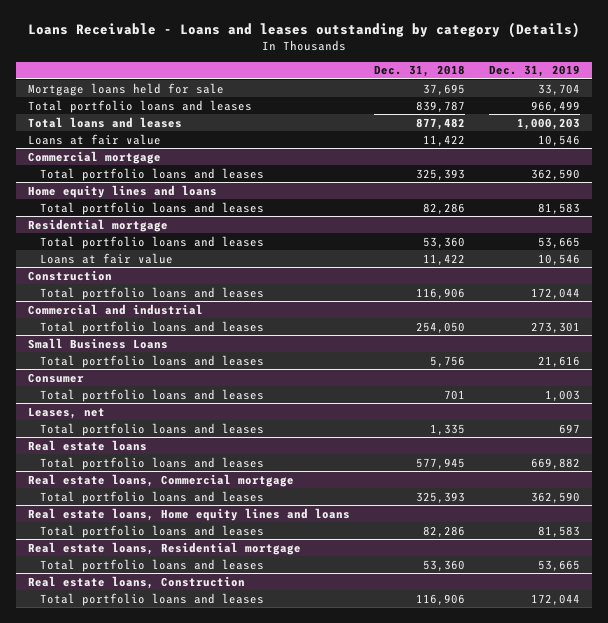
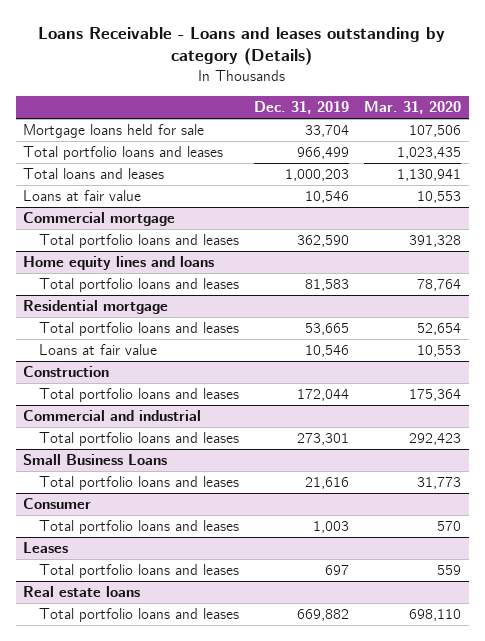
- | Dec. 31, 2018 | Dec. 31, 2019
+ | Dec. 31, 2019 | Mar. 31, 2020
- Leases, net
+ Leases
- Real estate loans, Commercial mortgage
- Total portfolio loans and leases | 325,393 | 362,590
- Real estate loans, Home equity lines and loans
- Total portfolio loans and leases | 82,286 | 81,583
- Real estate loans, Residential mortgage
- Total portfolio loans and leases | 53,360 | 53,665
- Real estate loans, Construction
- Total portfolio loans and leases | 116,906 | 172,044

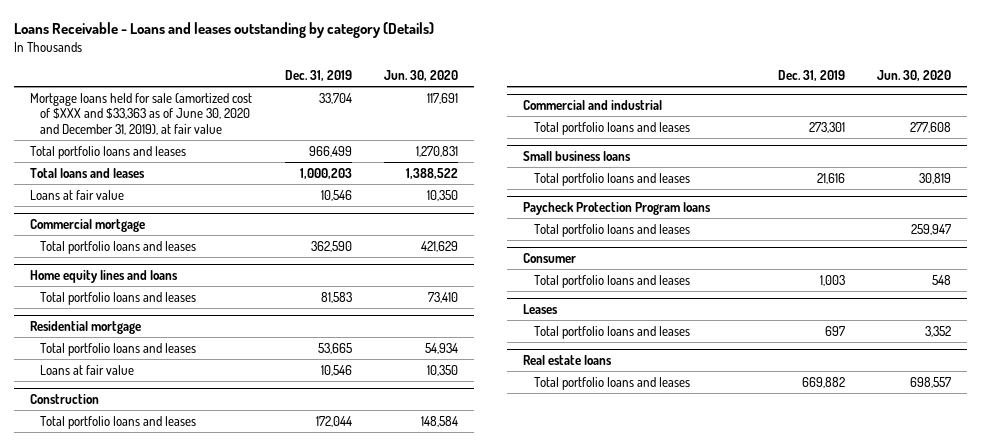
- | Dec. 31, 2019 | Mar. 31, 2020
+ | Dec. 31, 2019 | Jun. 30, 2020
- Mortgage loans held for sale | 33,704 | 107,506
+ Mortgage loans held for sale (amortized cost of $XXX and $33,363 as of June 30, 2020 and December 31, 2019), at fair value | 33,704 | 117,691
- Small Business Loans
+ Small business loans
+ Paycheck Protection Program loans
+ Total portfolio loans and leases | | 259,947

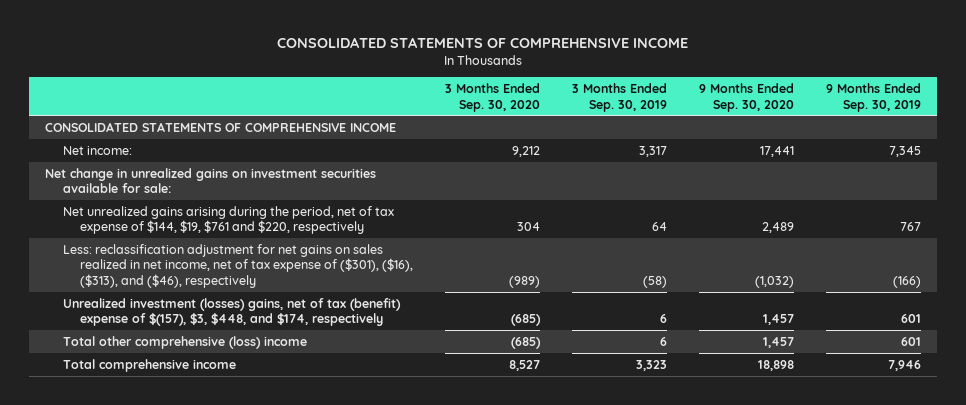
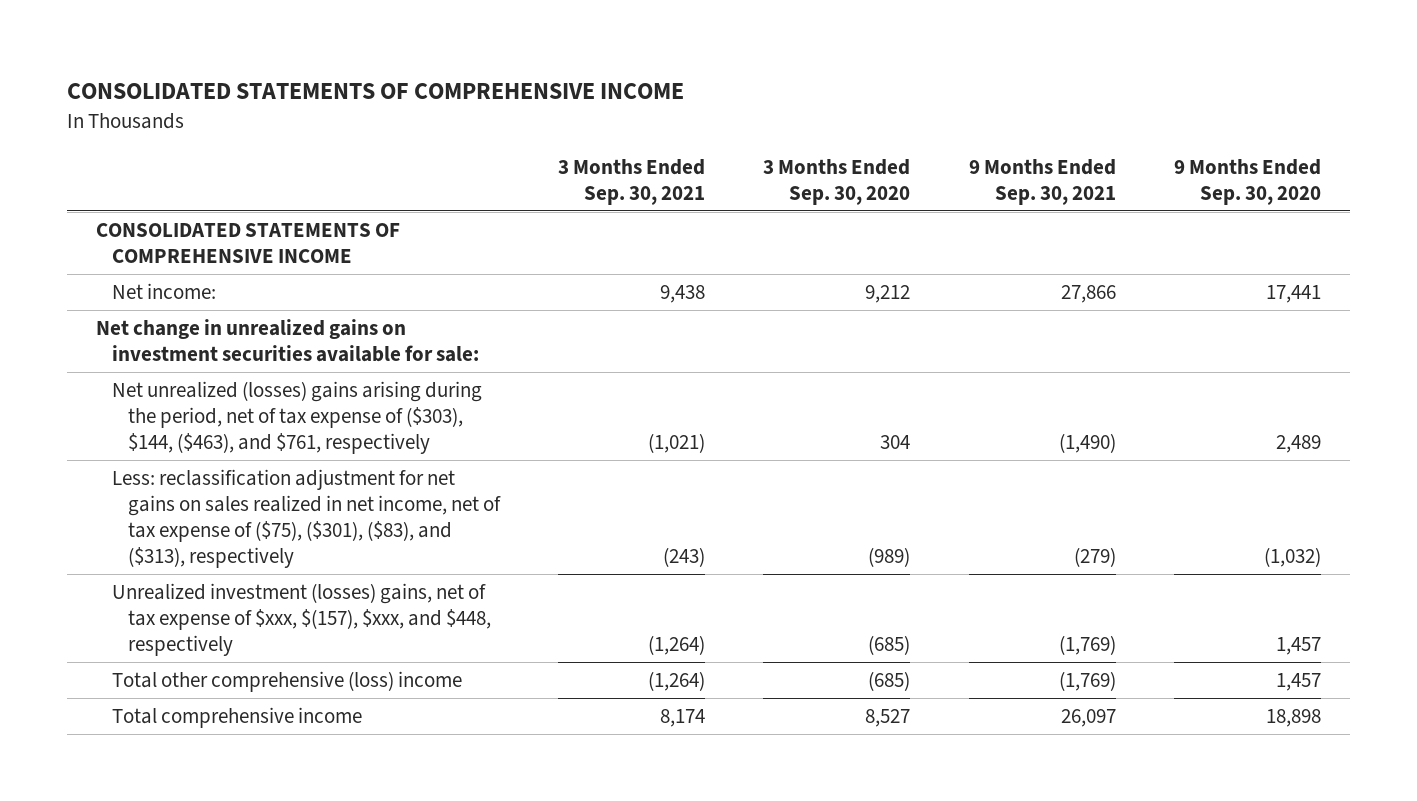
- | 3 Months Ended Sep. 30, 2020 | 3 Months Ended Sep. 30, 2019 | 9 Months Ended Sep. 30, 2020 | 9 Months Ended Sep. 30, 2019
+ | 3 Months Ended Sep. 30, 2021 | 3 Months Ended Sep. 30, 2020 | 9 Months Ended Sep. 30, 2021 | 9 Months Ended Sep. 30, 2020
- Net unrealized gains arising during the period, net of tax expense of $144, $19, $761 and $220, respectively | 304 | 64 | 2,489 | 767
- Less: reclassification adjustment for net gains on sales realized in net income, net of tax expense of ($301), ($16), ($313), and ($46), respectively | (989) | (58) | (1,032) | (166)
- Unrealized investment (losses) gains, net of tax (benefit) expense of $(157), $3, $448, and $174, respectively | (685) | 6 | 1,457 | 601
+ Net unrealized (losses) gains arising during the period, net of tax expense of ($303), $144, ($463), and $761, respectively | (1,021) | 304 | (1,490) | 2,489
+ Less: reclassification adjustment for net gains on sales realized in net income, net of tax expense of ($75), ($301), ($83), and ($313), respectively | (243) | (989) | (279) | (1,032)
+ Unrealized investment (losses) gains, net of tax expense of $xxx, $(157), $xxx, and $448, respectively | (1,264) | (685) | (1,769) | 1,457

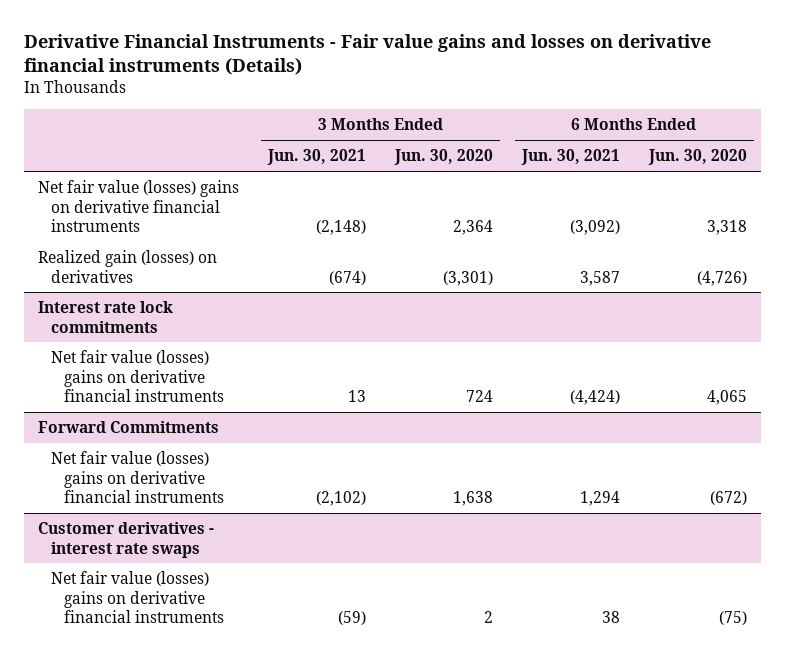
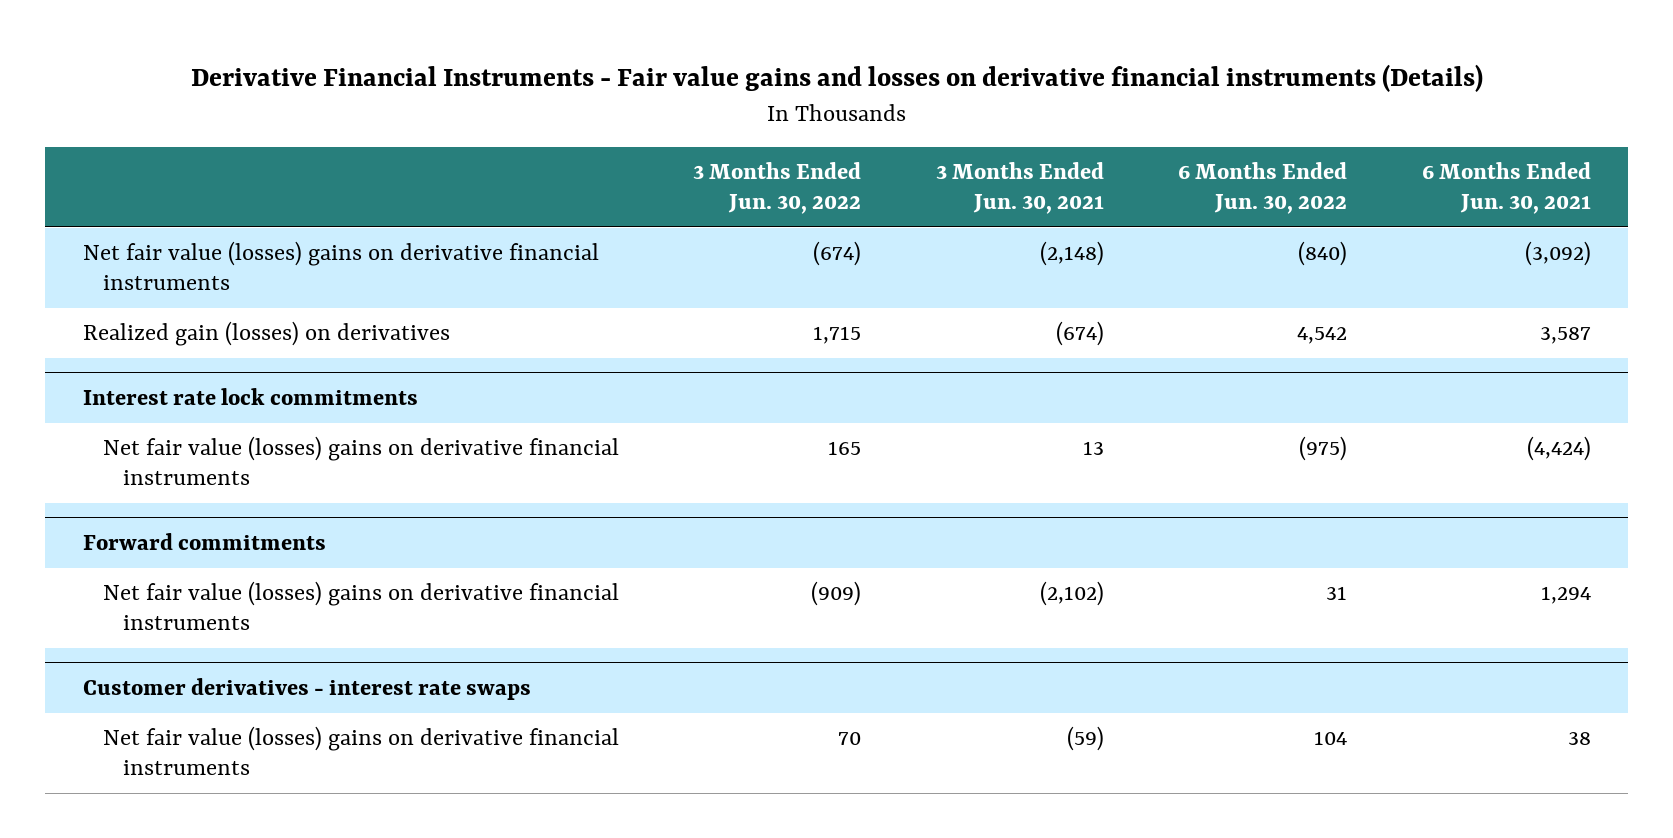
- | 3 Months Ended Jun. 30, 2021 | 3 Months Ended Jun. 30, 2020 | 6 Months Ended Jun. 30, 2021 | 6 Months Ended Jun. 30, 2020
+ | 3 Months Ended Jun. 30, 2022 | 3 Months Ended Jun. 30, 2021 | 6 Months Ended Jun. 30, 2022 | 6 Months Ended Jun. 30, 2021
- Forward Commitments
+ Forward commitments

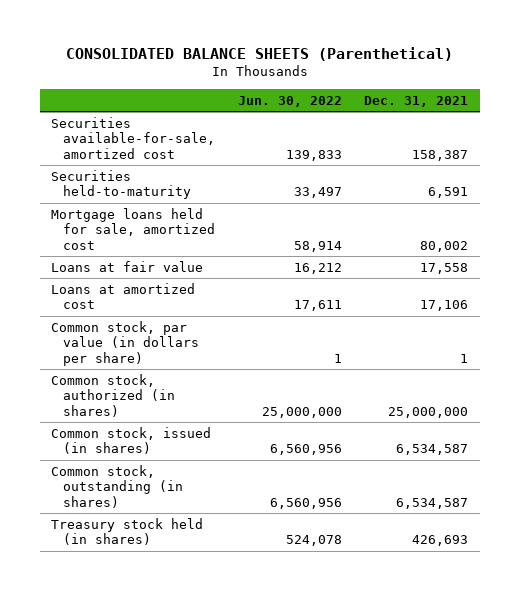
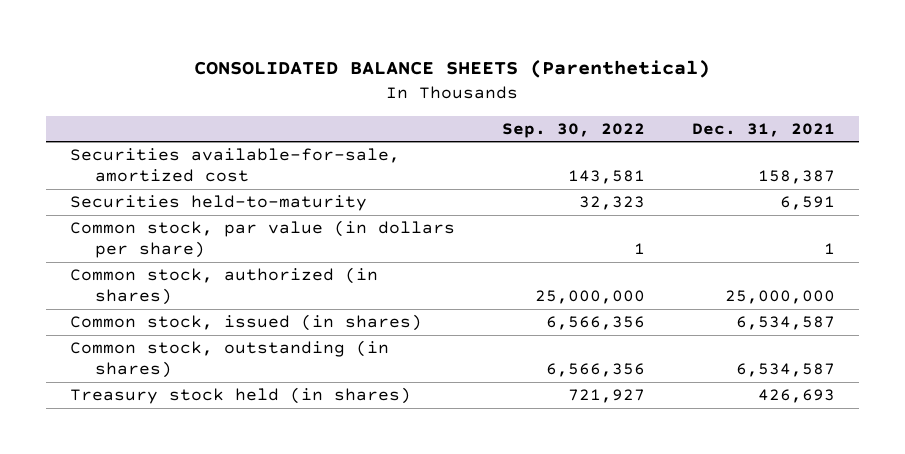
- | Jun. 30, 2022 | Dec. 31, 2021
+ | Sep. 30, 2022 | Dec. 31, 2021
- Mortgage loans held for sale, amortized cost | 58,914 | 80,002
- Loans at fair value | 16,212 | 17,558
- Loans at amortized cost | 17,611 | 17,106

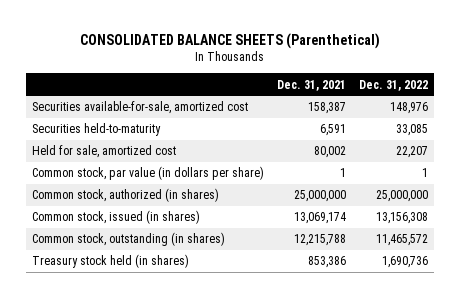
- | Sep. 30, 2022 | Dec. 31, 2021
+ | Dec. 31, 2021 | Dec. 31, 2022
+ Held for sale, amortized cost | 80,002 | 22,207
- Common stock, issued (in shares) | 6,566,356 | 6,534,587
- Common stock, outstanding (in shares) | 6,566,356 | 6,534,587
- Treasury stock held (in shares) | 721,927 | 426,693
+ Common stock, issued (in shares) | 13,069,174 | 13,156,308
+ Common stock, outstanding (in shares) | 12,215,788 | 11,465,572
+ Treasury stock held (in shares) | 853,386 | 1,690,736

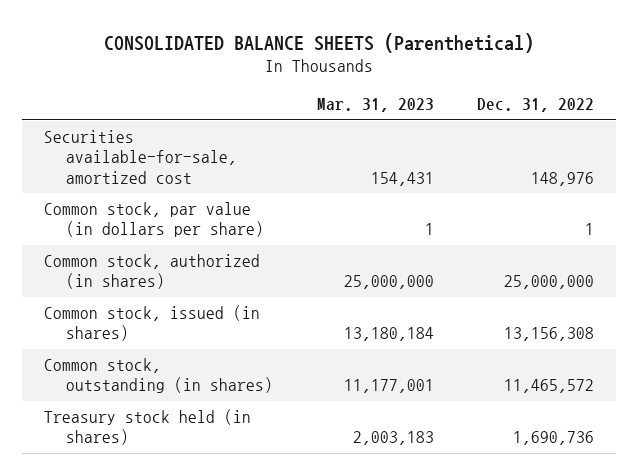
- | Dec. 31, 2021 | Dec. 31, 2022
+ | Mar. 31, 2023 | Dec. 31, 2022
- Securities held-to-maturity | 6,591 | 33,085
- Held for sale, amortized cost | 80,002 | 22,207

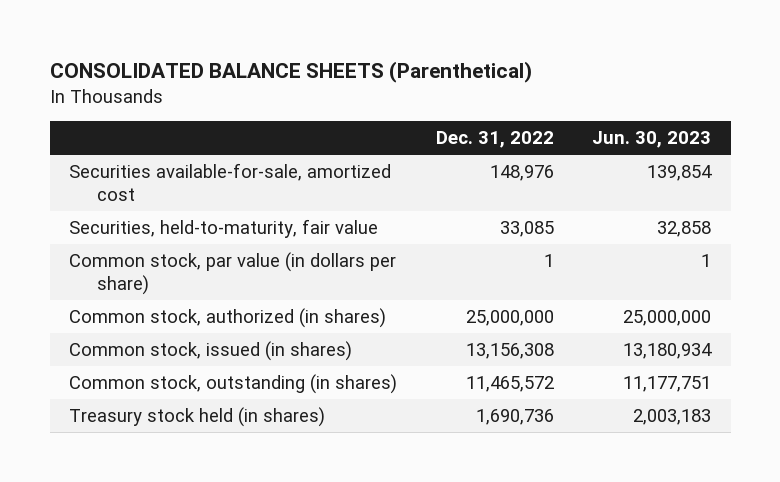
- | Mar. 31, 2023 | Dec. 31, 2022
+ | Dec. 31, 2022 | Jun. 30, 2023
+ Securities, held-to-maturity, fair value | 33,085 | 32,858

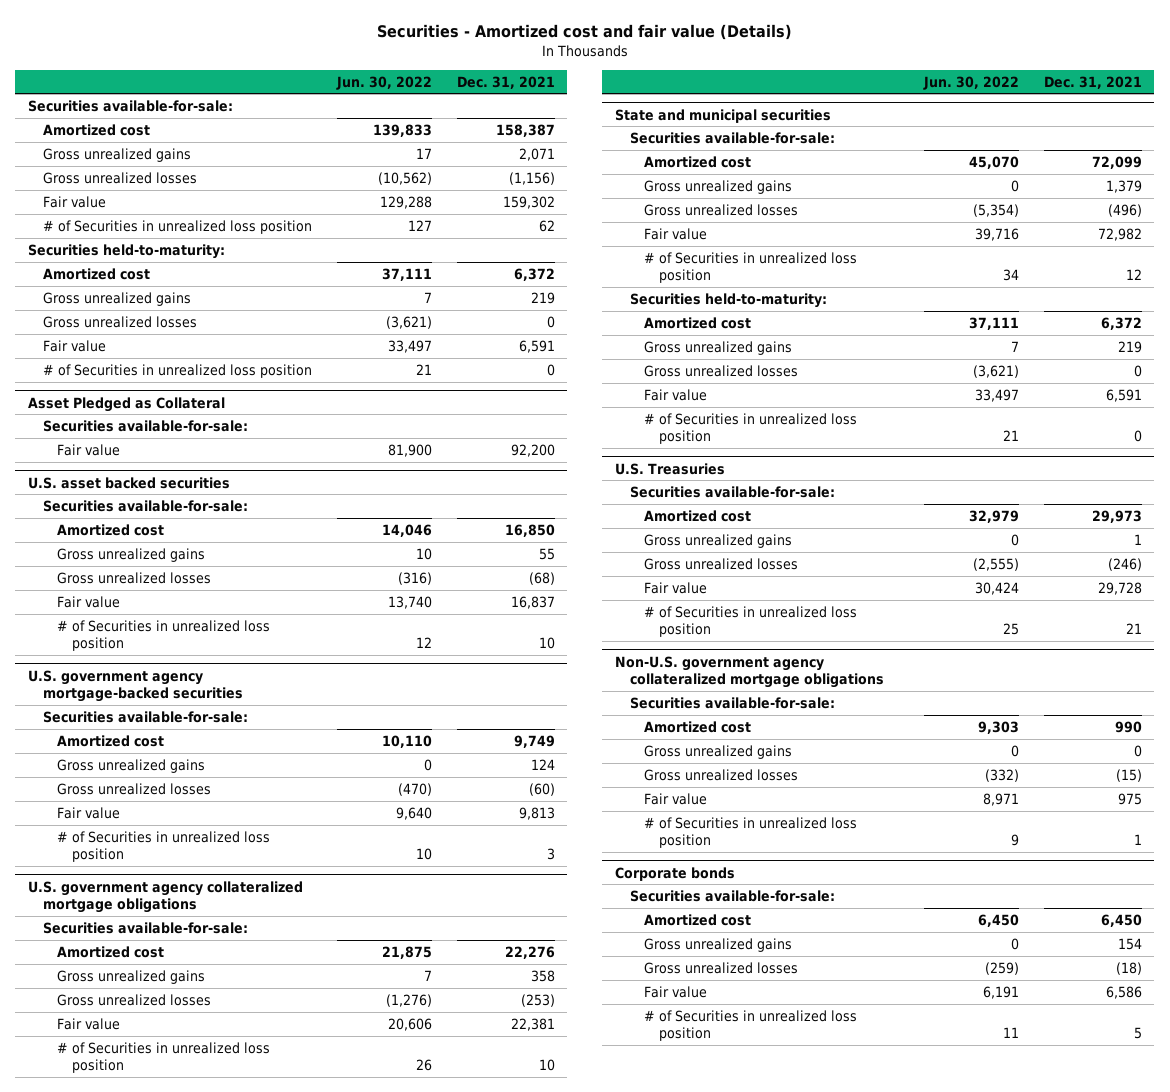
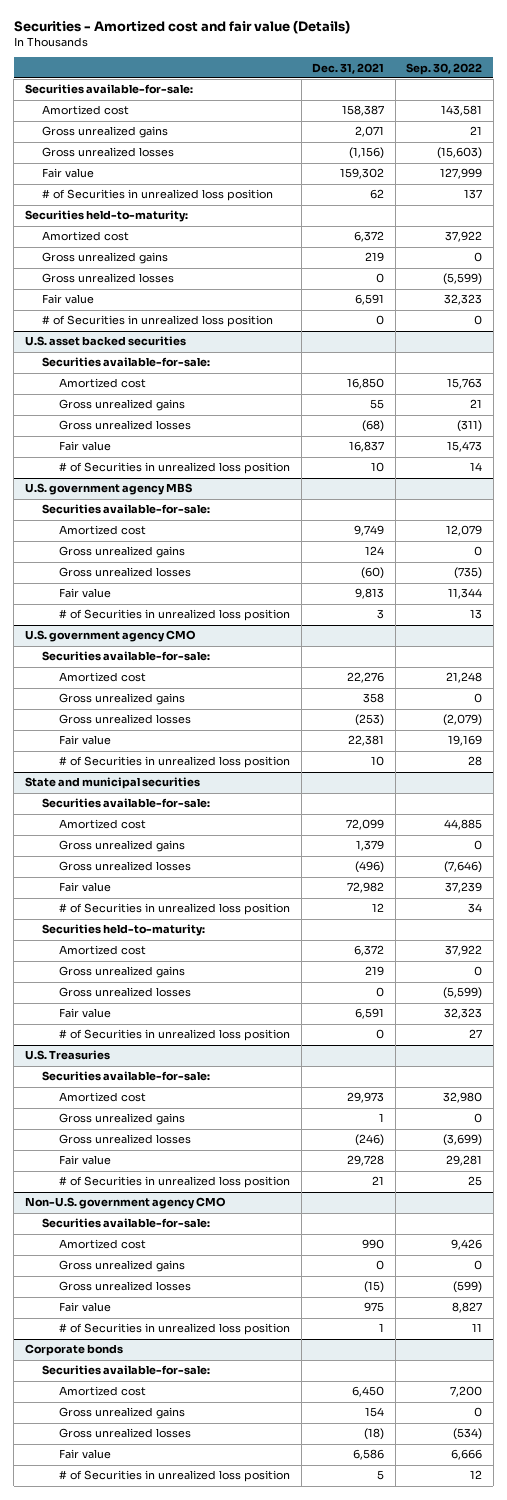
- | Jun. 30, 2022 | Dec. 31, 2021
+ | Dec. 31, 2021 | Sep. 30, 2022
- Asset Pledged as Collateral
- Securities available-for-sale:
- Fair value | 81,900 | 92,200
- U.S. government agency mortgage-backed securities
+ U.S. government agency MBS
- U.S. government agency collateralized mortgage obligations
+ U.S. government agency CMO
- Non-U.S. government agency collateralized mortgage obligations
+ Non-U.S. government agency CMO

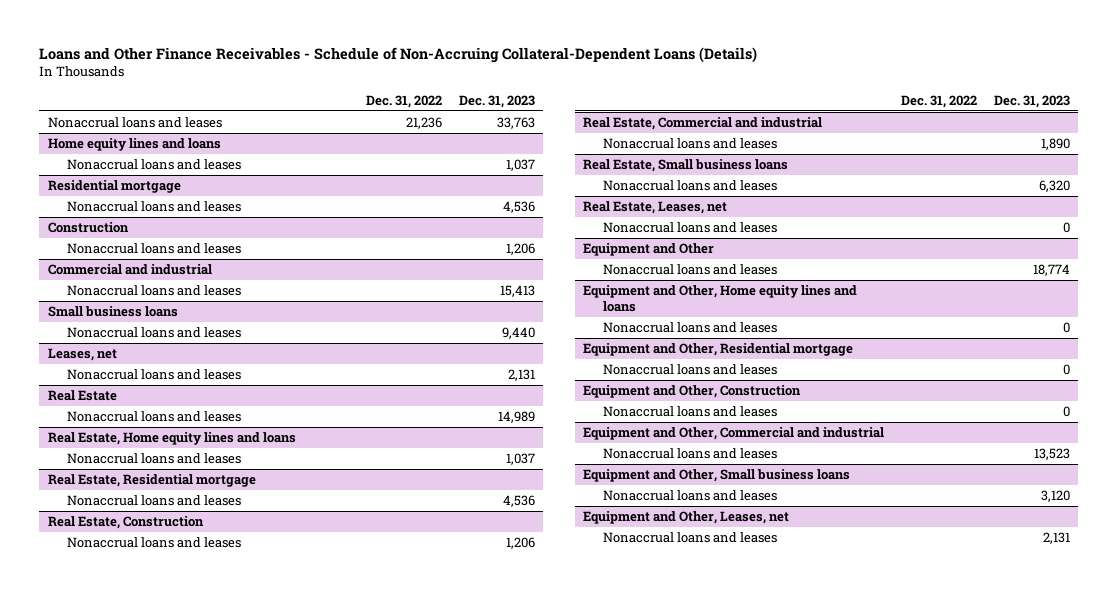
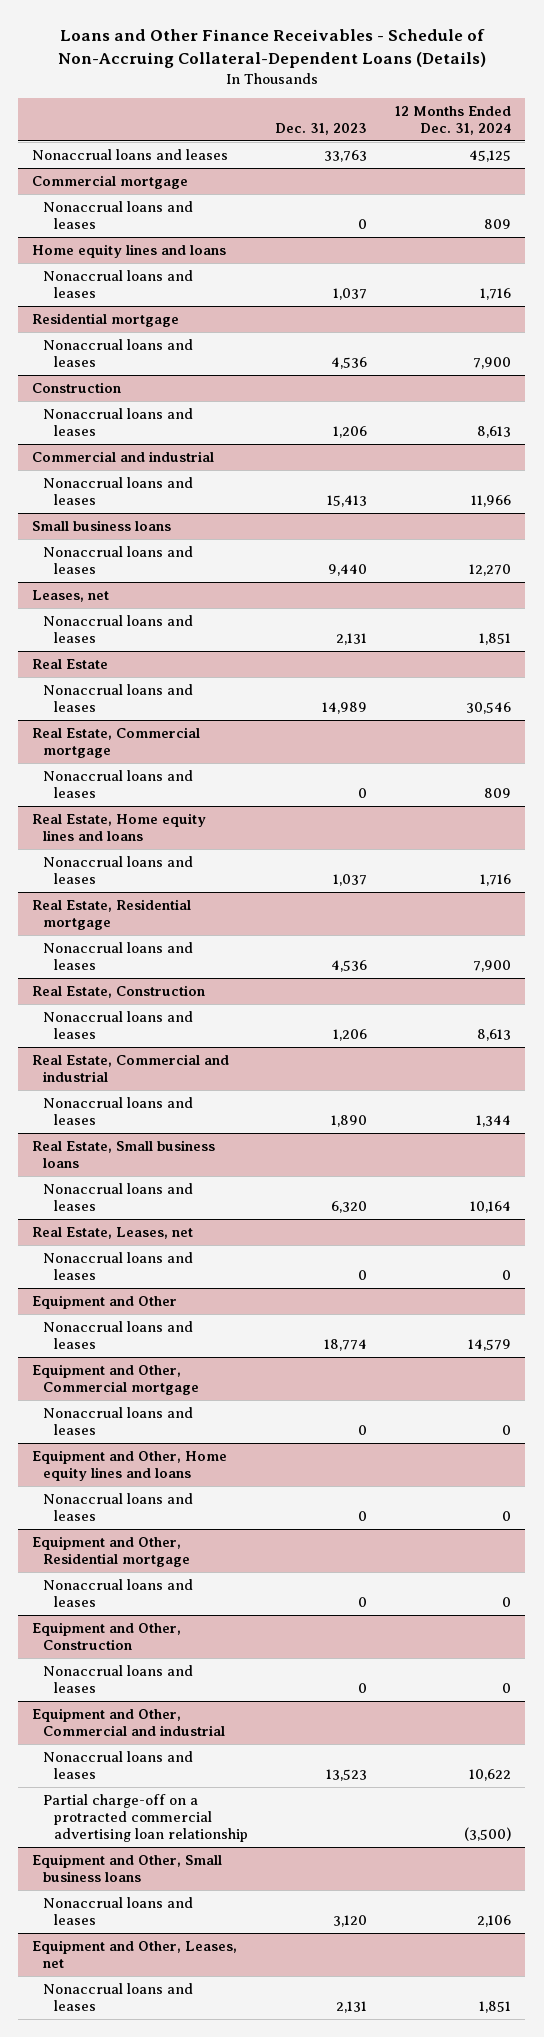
- | Dec. 31, 2022 | Dec. 31, 2023
+ | Dec. 31, 2023 | 12 Months Ended Dec. 31, 2024
+ Commercial mortgage
+ Nonaccrual loans and leases | 0 | 809
+ Real Estate, Commercial mortgage
+ Nonaccrual loans and leases | 0 | 809
+ Equipment and Other, Commercial mortgage
+ Nonaccrual loans and leases | 0 | 0
@ Equipment and Other, Commercial and industrial
+ Partial charge-off on a protracted commercial advertising loan relationship | | (3,500)

